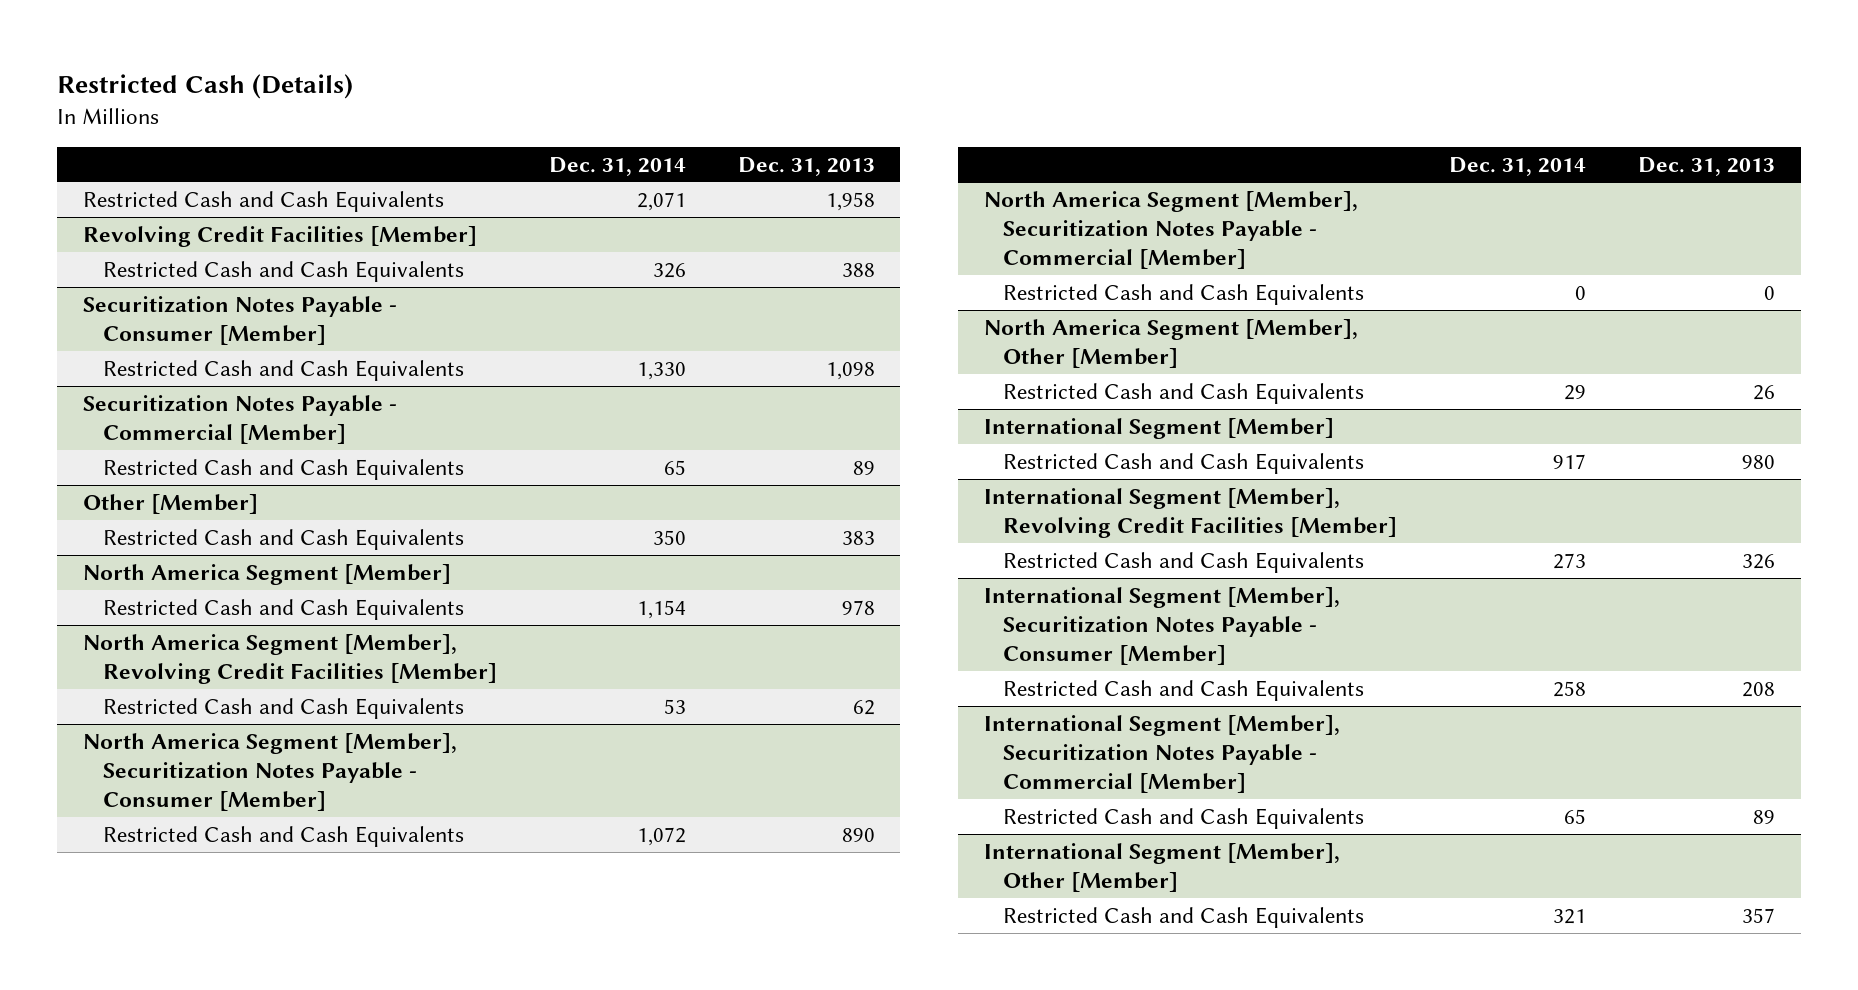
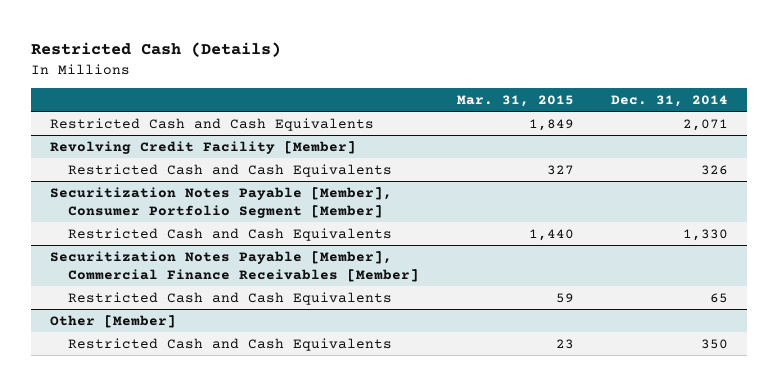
- | Dec. 31, 2014 | Dec. 31, 2013
+ | Mar. 31, 2015 | Dec. 31, 2014
- Revolving Credit Facilities [Member]
+ Revolving Credit Facility [Member]
- Securitization Notes Payable - Consumer [Member]
+ Securitization Notes Payable [Member], Consumer Portfolio Segment [Member]
- Securitization Notes Payable - Commercial [Member]
+ Securitization Notes Payable [Member], Commercial Finance Receivables [Member]
- North America Segment [Member]
- Restricted Cash and Cash Equivalents | 1,154 | 978
- North America Segment [Member], Revolving Credit Facilities [Member]
- Restricted Cash and Cash Equivalents | 53 | 62
- North America Segment [Member], Securitization Notes Payable - Consumer [Member]
- Restricted Cash and Cash Equivalents | 1,072 | 890
- North America Segment [Member], Securitization Notes Payable - Commercial [Member]
- Restricted Cash and Cash Equivalents | 0 | 0
- North America Segment [Member], Other [Member]
- Restricted Cash and Cash Equivalents | 29 | 26
- International Segment [Member]
- Restricted Cash and Cash Equivalents | 917 | 980
- International Segment [Member], Revolving Credit Facilities [Member]
- Restricted Cash and Cash Equivalents | 273 | 326
- International Segment [Member], Securitization Notes Payable - Consumer [Member]
- Restricted Cash and Cash Equivalents | 258 | 208
- International Segment [Member], Securitization Notes Payable - Commercial [Member]
- Restricted Cash and Cash Equivalents | 65 | 89
- International Segment [Member], Other [Member]
- Restricted Cash and Cash Equivalents | 321 | 357

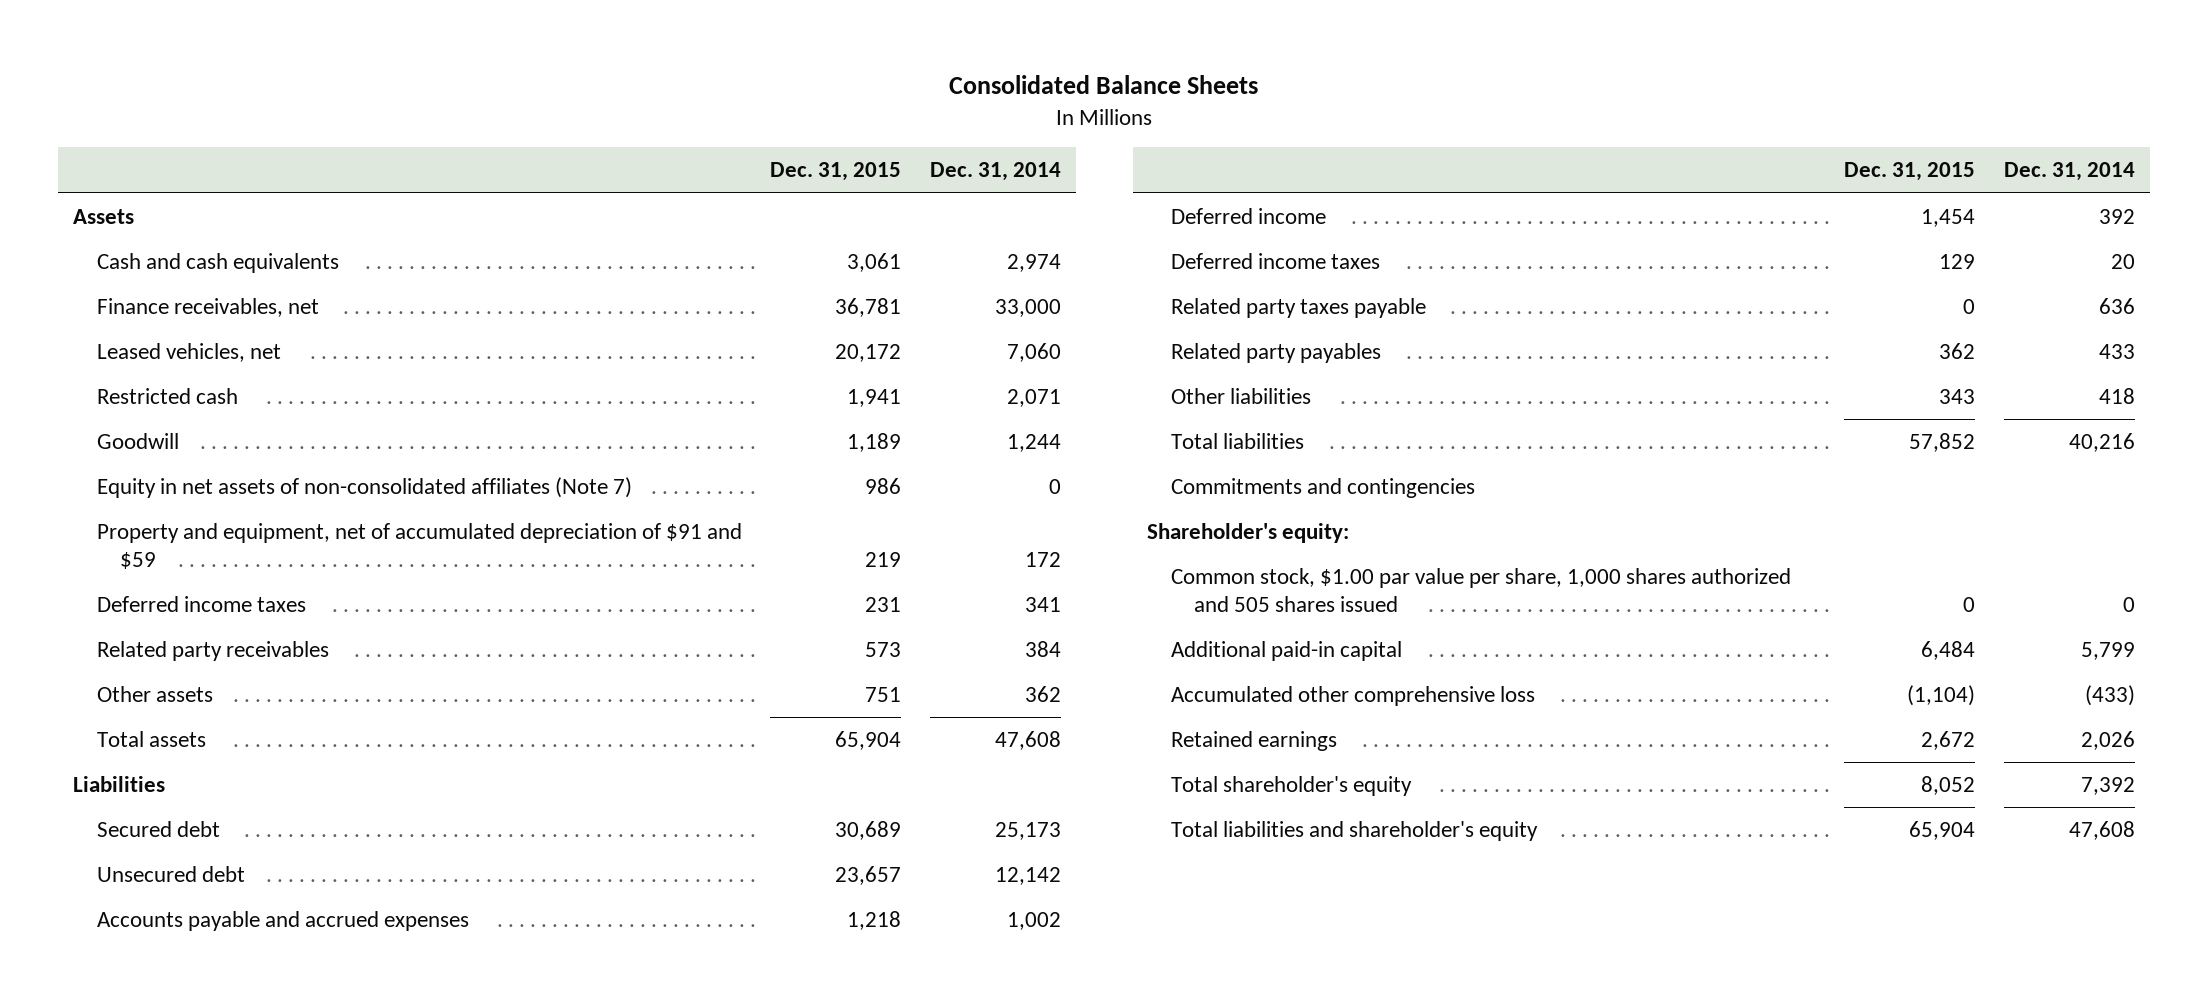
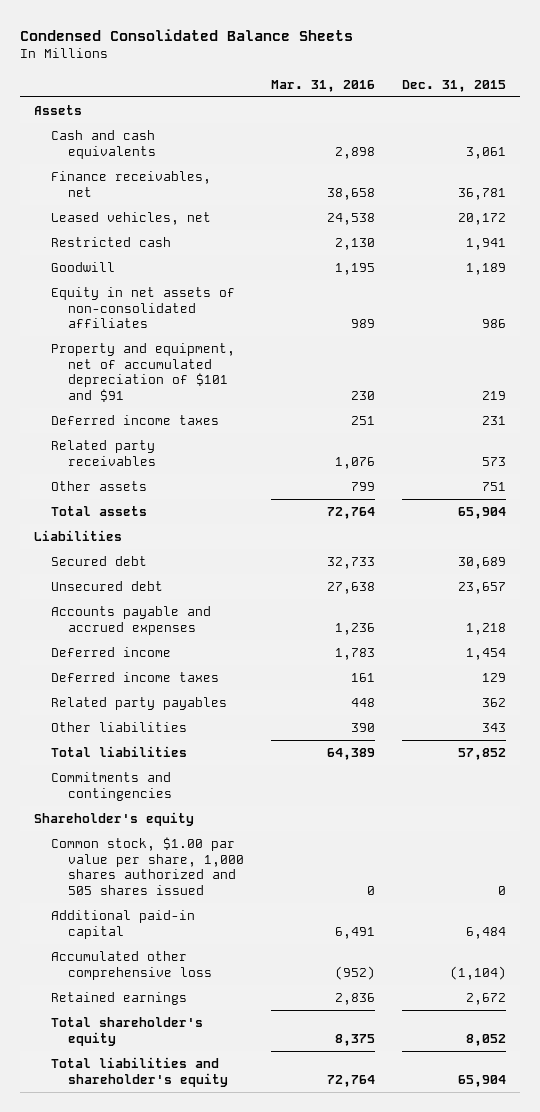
- Consolidated Balance Sheets
+ Condensed Consolidated Balance Sheets
- | Dec. 31, 2015 | Dec. 31, 2014
+ | Mar. 31, 2016 | Dec. 31, 2015
- Equity in net assets of non-consolidated affiliates (Note 7) | 986 | 0
- Property and equipment, net of accumulated depreciation of $91 and $59 | 219 | 172
+ Equity in net assets of non-consolidated affiliates | 989 | 986
+ Property and equipment, net of accumulated depreciation of $101 and $91 | 230 | 219
- Related party taxes payable | 0 | 636
- Shareholder's equity:
+ Shareholder's equity

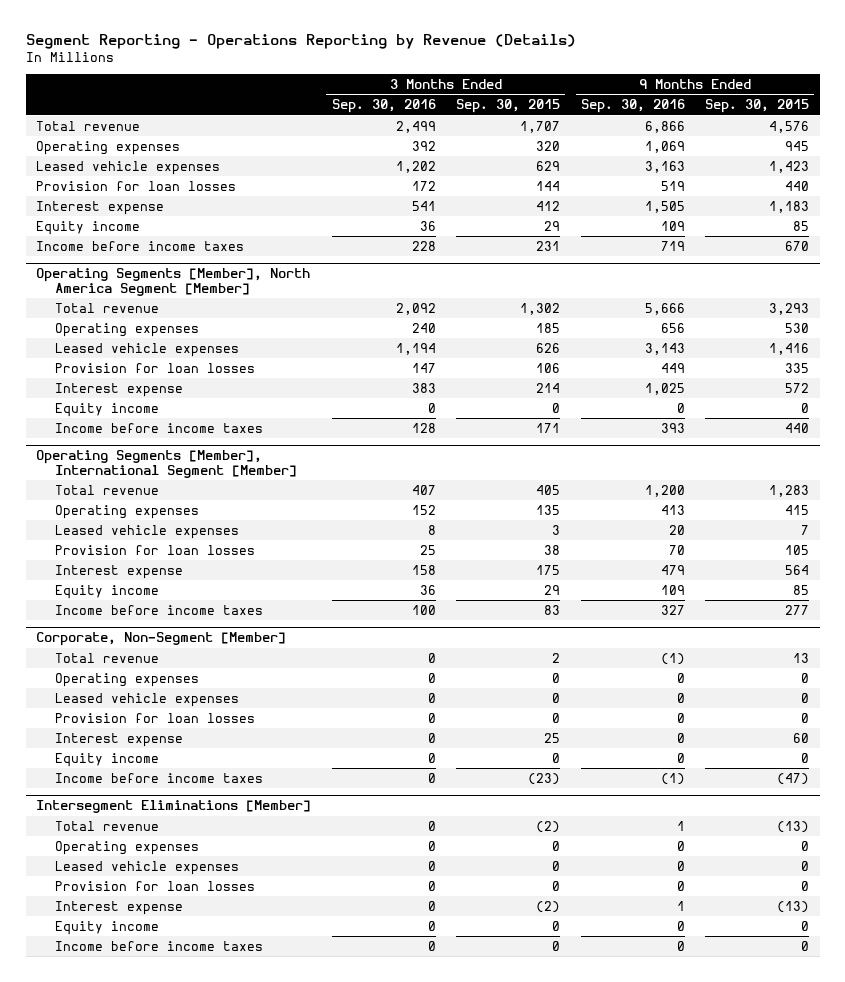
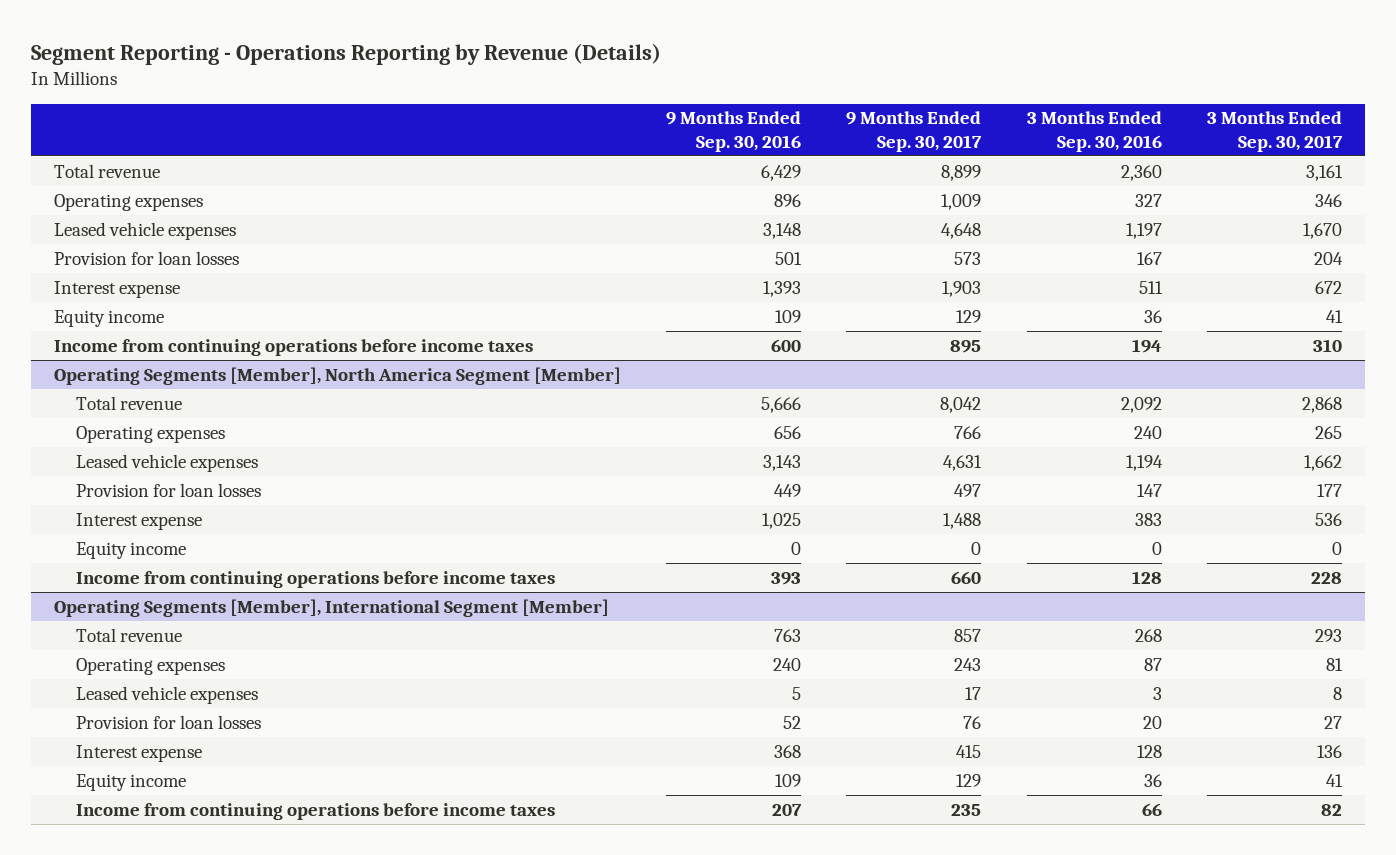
- | 3 Months Ended Sep. 30, 2016 | 3 Months Ended Sep. 30, 2015 | 9 Months Ended Sep. 30, 2016 | 9 Months Ended Sep. 30, 2015
+ | 9 Months Ended Sep. 30, 2016 | 9 Months Ended Sep. 30, 2017 | 3 Months Ended Sep. 30, 2016 | 3 Months Ended Sep. 30, 2017
- Total revenue | 2,499 | 1,707 | 6,866 | 4,576
- Operating expenses | 392 | 320 | 1,069 | 945
- Leased vehicle expenses | 1,202 | 629 | 3,163 | 1,423
- Provision for loan losses | 172 | 144 | 519 | 440
- Interest expense | 541 | 412 | 1,505 | 1,183
+ Total revenue | 6,429 | 8,899 | 2,360 | 3,161
+ Operating expenses | 896 | 1,009 | 327 | 346
+ Leased vehicle expenses | 3,148 | 4,648 | 1,197 | 1,670
+ Provision for loan losses | 501 | 573 | 167 | 204
+ Interest expense | 1,393 | 1,903 | 511 | 672
- Income before income taxes | 228 | 231 | 719 | 670
+ Income from continuing operations before income taxes | 600 | 895 | 194 | 310
@ Operating Segments [Member], North America Segment [Member]
- Income before income taxes | 128 | 171 | 393 | 440
+ Income from continuing operations before income taxes | 393 | 660 | 128 | 228
@ Operating Segments [Member], International Segment [Member]
- Total revenue | 407 | 405 | 1,200 | 1,283
- Operating expenses | 152 | 135 | 413 | 415
- Leased vehicle expenses | 8 | 3 | 20 | 7
- Provision for loan losses | 25 | 38 | 70 | 105
- Interest expense | 158 | 175 | 479 | 564
+ Total revenue | 763 | 857 | 268 | 293
+ Operating expenses | 240 | 243 | 87 | 81
+ Leased vehicle expenses | 5 | 17 | 3 | 8
+ Provision for loan losses | 52 | 76 | 20 | 27
+ Interest expense | 368 | 415 | 128 | 136
- Income before income taxes | 100 | 83 | 327 | 277
- Corporate, Non-Segment [Member]
- Total revenue | 0 | 2 | (1) | 13
- Operating expenses | 0 | 0 | 0 | 0
- Leased vehicle expenses | 0 | 0 | 0 | 0
- Provision for loan losses | 0 | 0 | 0 | 0
- Interest expense | 0 | 25 | 0 | 60
- Equity income | 0 | 0 | 0 | 0
- Income before income taxes | 0 | (23) | (1) | (47)
- Intersegment Eliminations [Member]
- Total revenue | 0 | (2) | 1 | (13)
- Operating expenses | 0 | 0 | 0 | 0
- Leased vehicle expenses | 0 | 0 | 0 | 0
- Provision for loan losses | 0 | 0 | 0 | 0
- Interest expense | 0 | (2) | 1 | (13)
- Equity income | 0 | 0 | 0 | 0
- Income before income taxes | 0 | 0 | 0 | 0
@ Operating Segments [Member], International Segment [Member]
+ Income from continuing operations before income taxes | 207 | 235 | 66 | 82

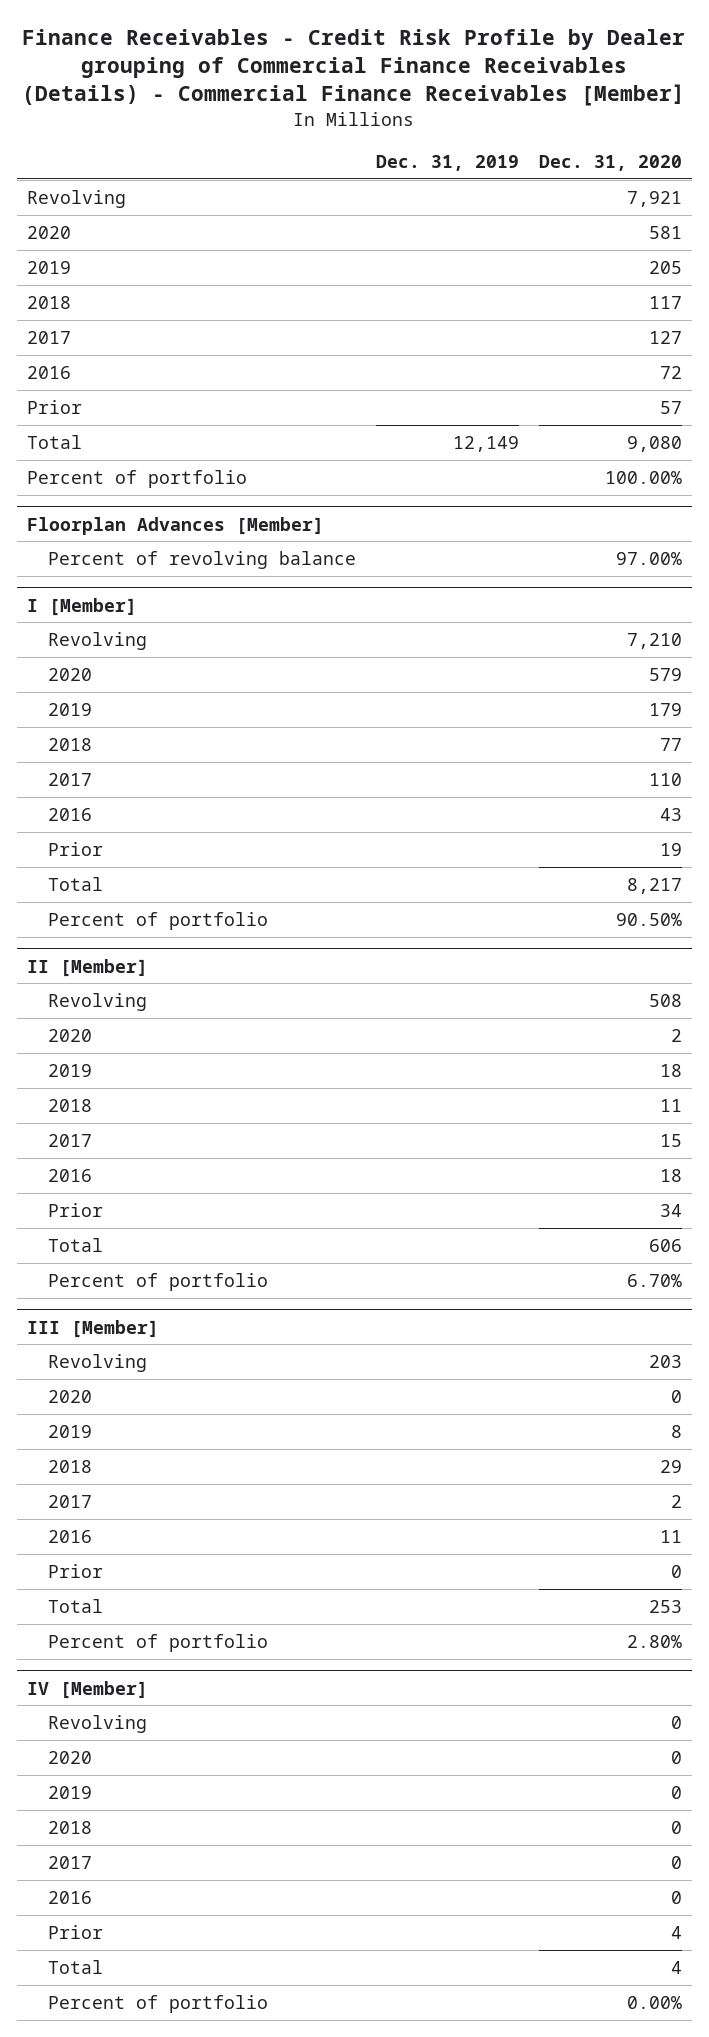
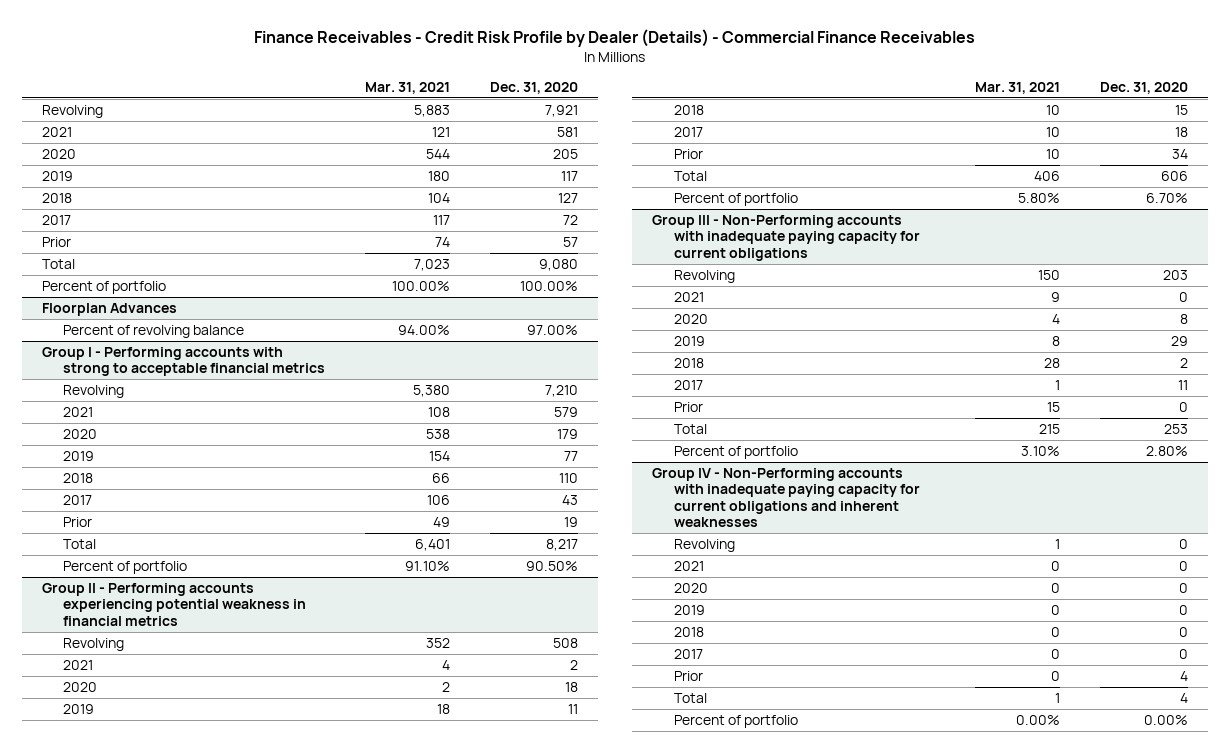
- Finance Receivables - Credit Risk Profile by Dealer grouping of Commercial Finance Receivables (Details) - Commercial Finance Receivables [Member]
+ Finance Receivables - Credit Risk Profile by Dealer (Details) - Commercial Finance Receivables
- | Dec. 31, 2019 | Dec. 31, 2020
+ | Mar. 31, 2021 | Dec. 31, 2020
- 2020 | | 581
- 2019 | | 205
- 2018 | | 117
- 2017 | | 127
- 2016 | | 72
+ 2021 | 121 | 581
+ 2020 | 544 | 205
+ 2019 | 180 | 117
+ 2018 | 104 | 127
+ 2017 | 117 | 72
- Floorplan Advances [Member]
+ Floorplan Advances
- I [Member]
+ Group I - Performing accounts with strong to acceptable financial metrics
- 2020 | | 579
- 2019 | | 179
- 2018 | | 77
- 2017 | | 110
- 2016 | | 43
+ 2021 | 108 | 579
+ 2020 | 538 | 179
+ 2019 | 154 | 77
+ 2018 | 66 | 110
+ 2017 | 106 | 43
- II [Member]
+ Group II - Performing accounts experiencing potential weakness in financial metrics
- 2020 | | 2
- 2019 | | 18
- 2018 | | 11
- 2017 | | 15
- 2016 | | 18
+ 2021 | 4 | 2
+ 2020 | 2 | 18
+ 2019 | 18 | 11
+ 2018 | 10 | 15
+ 2017 | 10 | 18
- III [Member]
+ Group III - Non-Performing accounts with inadequate paying capacity for current obligations
- 2020 | | 0
- 2019 | | 8
- 2018 | | 29
- 2017 | | 2
- 2016 | | 11
+ 2021 | 9 | 0
+ 2020 | 4 | 8
+ 2019 | 8 | 29
+ 2018 | 28 | 2
+ 2017 | 1 | 11
- IV [Member]
+ Group IV - Non-Performing accounts with inadequate paying capacity for current obligations and inherent weaknesses
+ 2021 | 0 | 0
- 2016 | | 0

